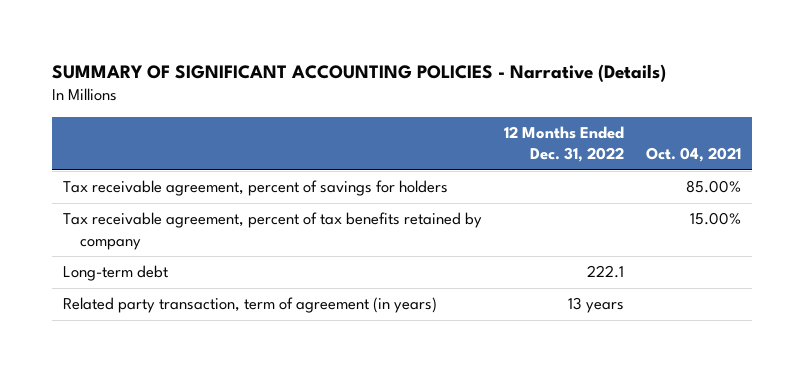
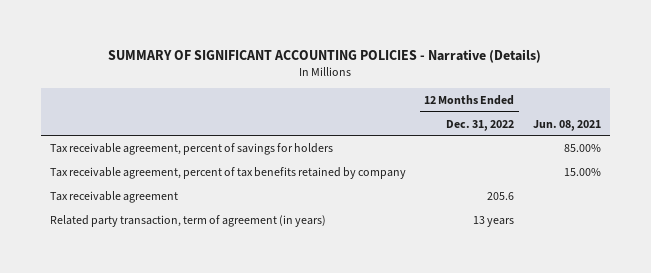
- | 12 Months Ended Dec. 31, 2022 | Oct. 04, 2021
+ | 12 Months Ended Dec. 31, 2022 | Jun. 08, 2021
- Long-term debt | 222.1 |
+ Tax receivable agreement | 205.6 |

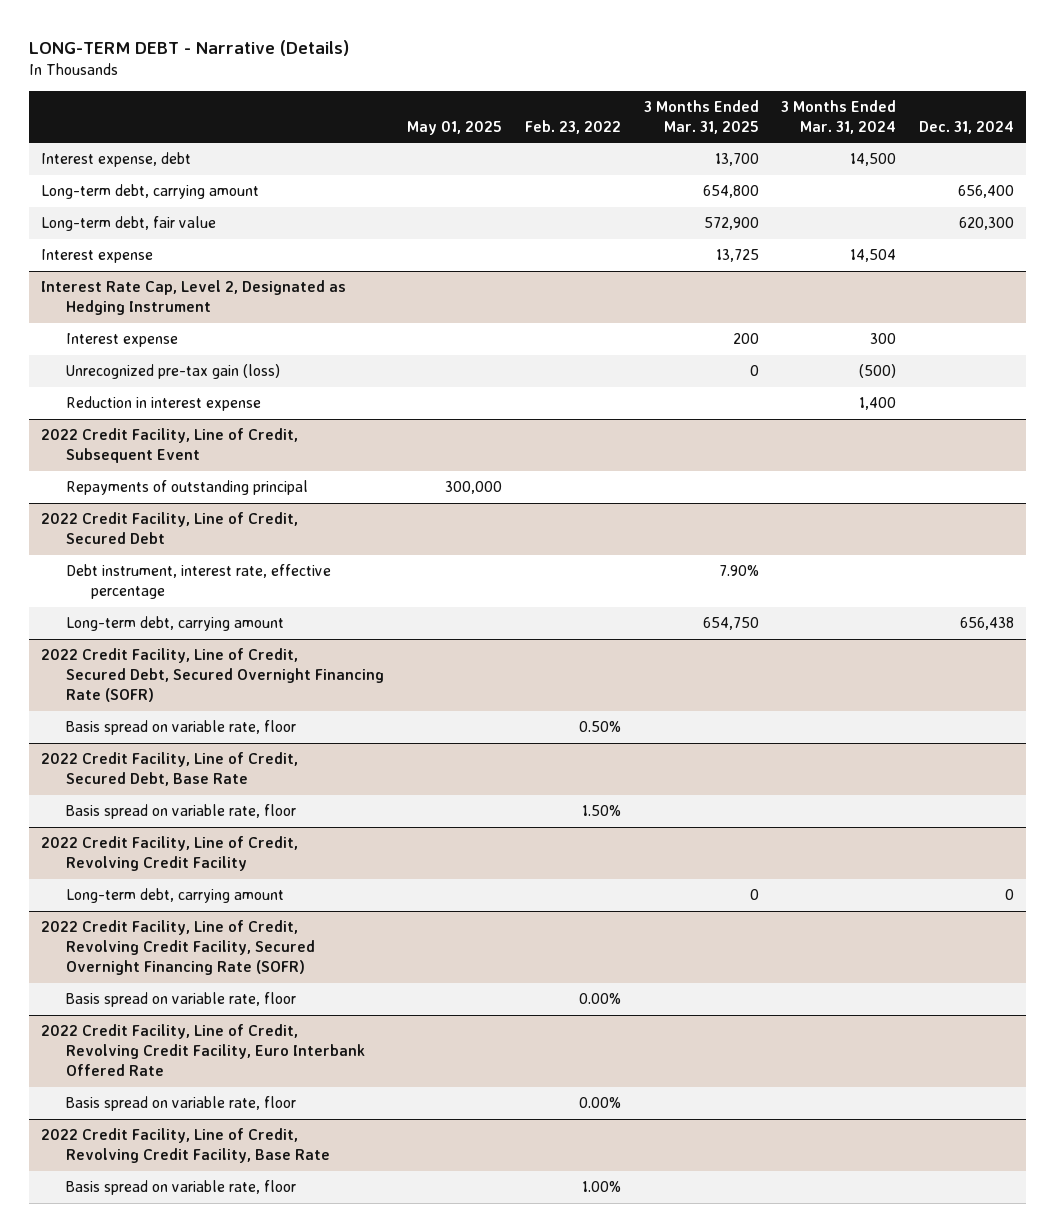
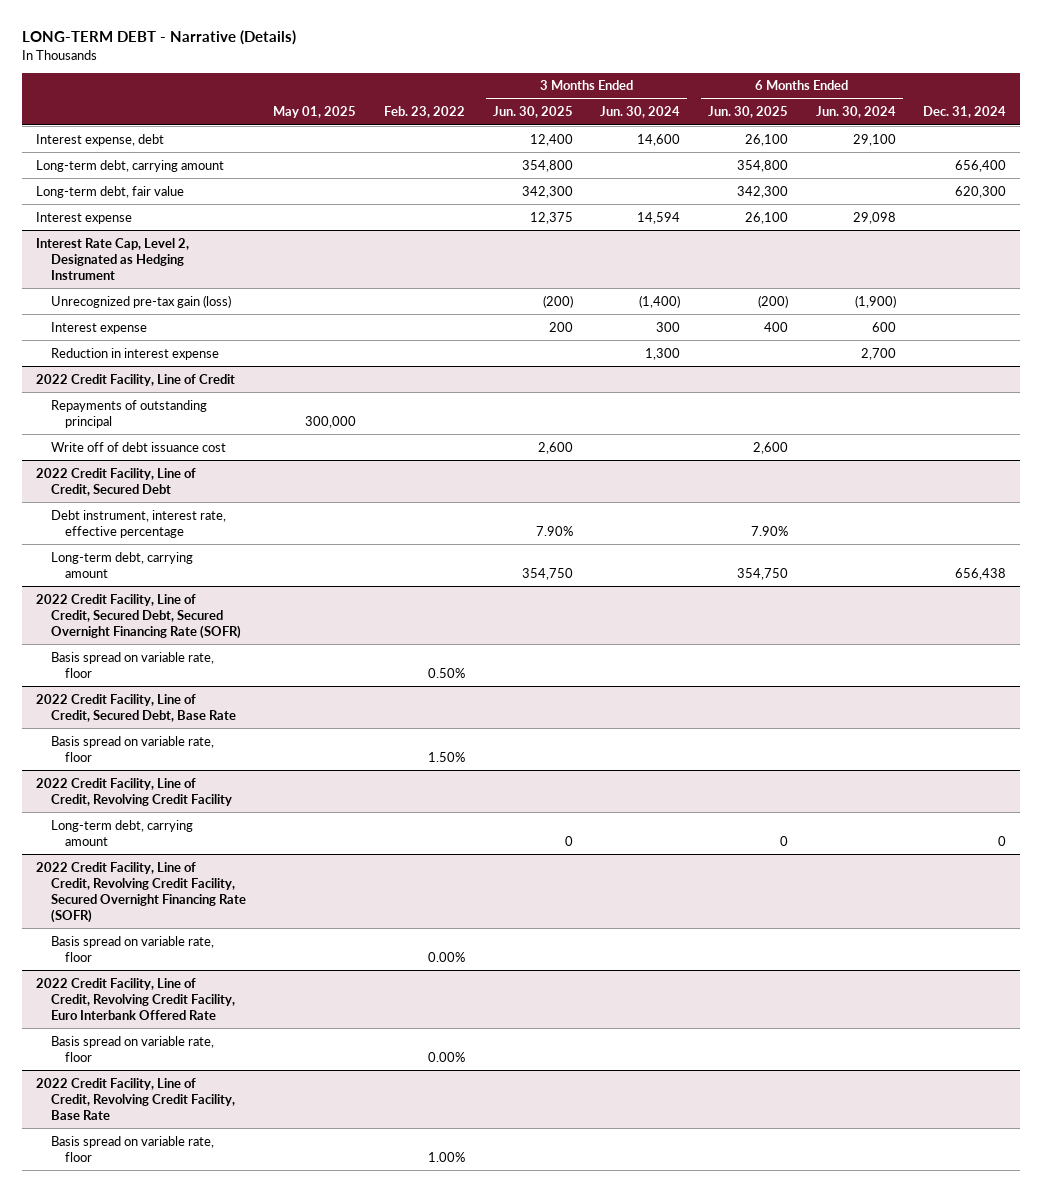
- | May 01, 2025 | Feb. 23, 2022 | 3 Months Ended Mar. 31, 2025 | 3 Months Ended Mar. 31, 2024 | Dec. 31, 2024
+ | May 01, 2025 | Feb. 23, 2022 | 3 Months Ended Jun. 30, 2025 | 3 Months Ended Jun. 30, 2024 | 6 Months Ended Jun. 30, 2025 | 6 Months Ended Jun. 30, 2024 | Dec. 31, 2024
@ Interest Rate Cap, Level 2, Designated as Hedging Instrument
moved down: Interest expense | | | 200 | 300 | 400 | 600 |
- 2022 Credit Facility, Line of Credit, Subsequent Event
+ 2022 Credit Facility, Line of Credit
+ Write off of debt issuance cost | | | 2,600 | | 2,600 | |

